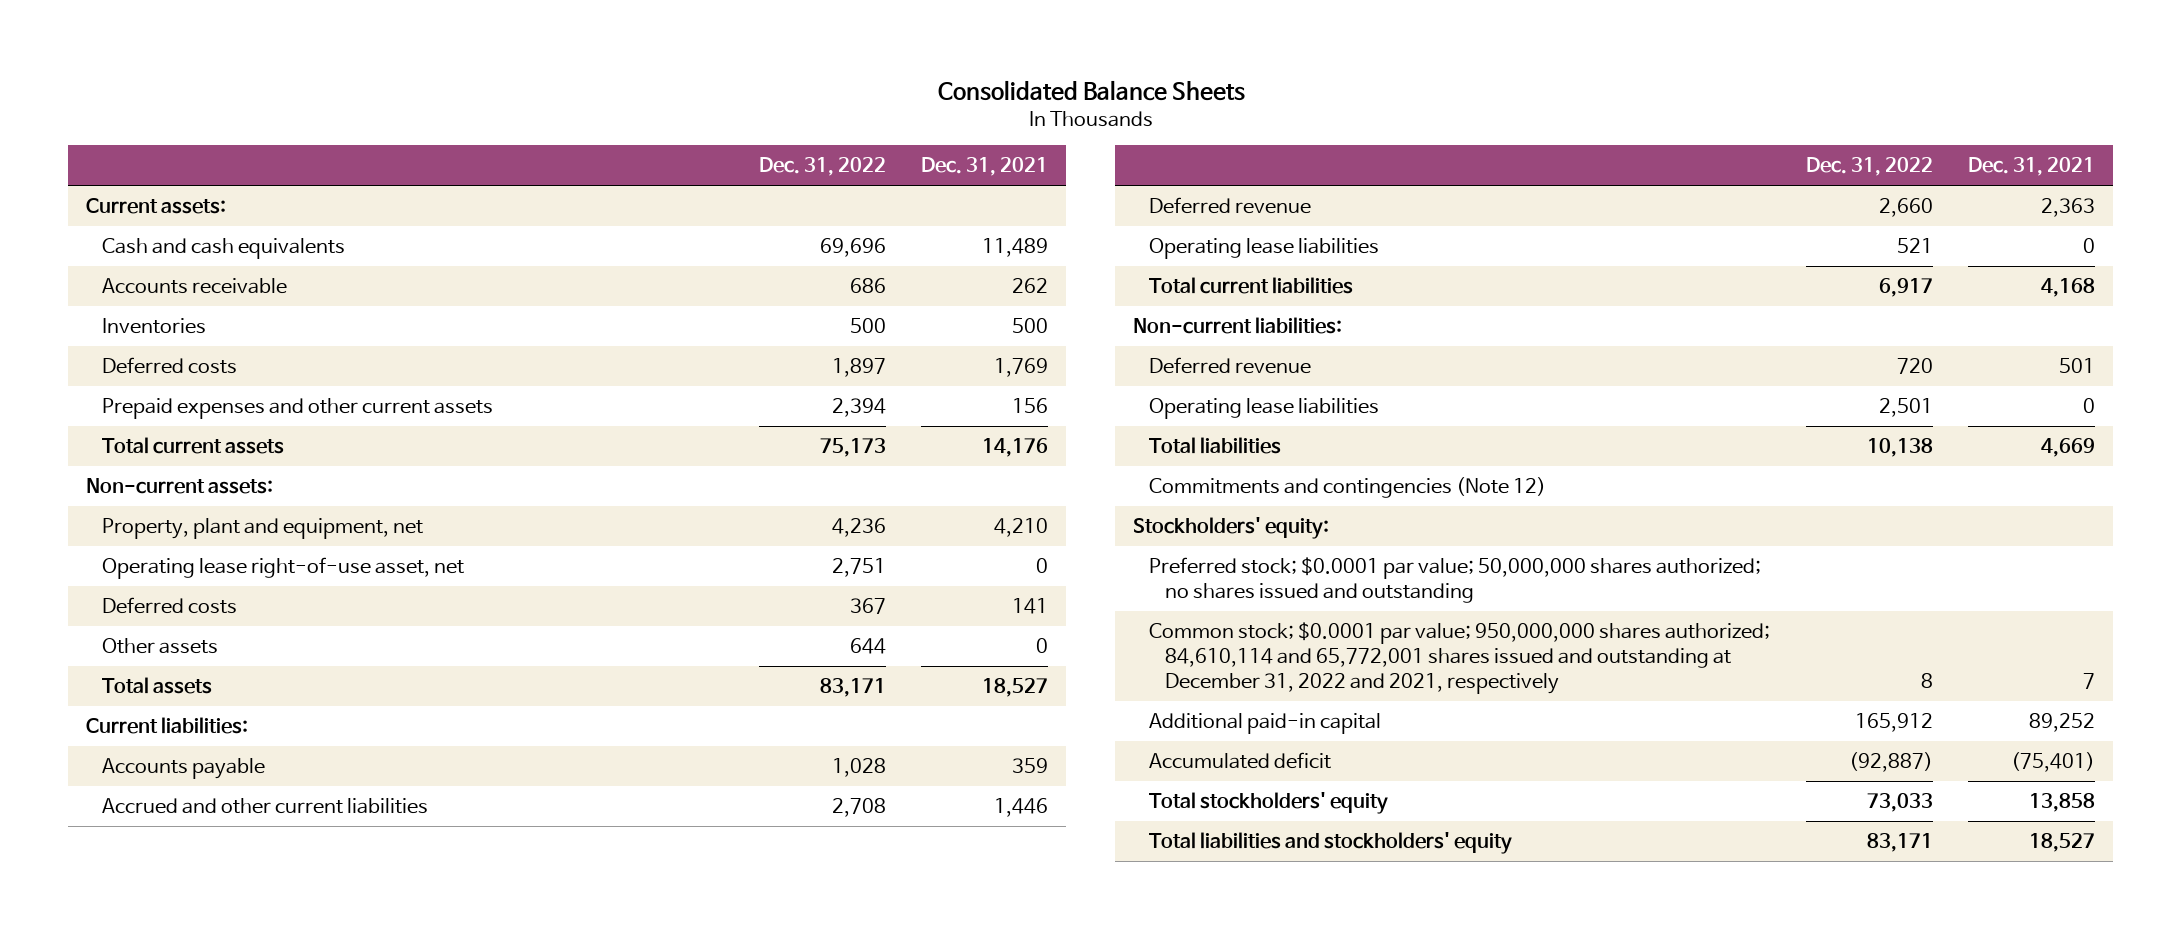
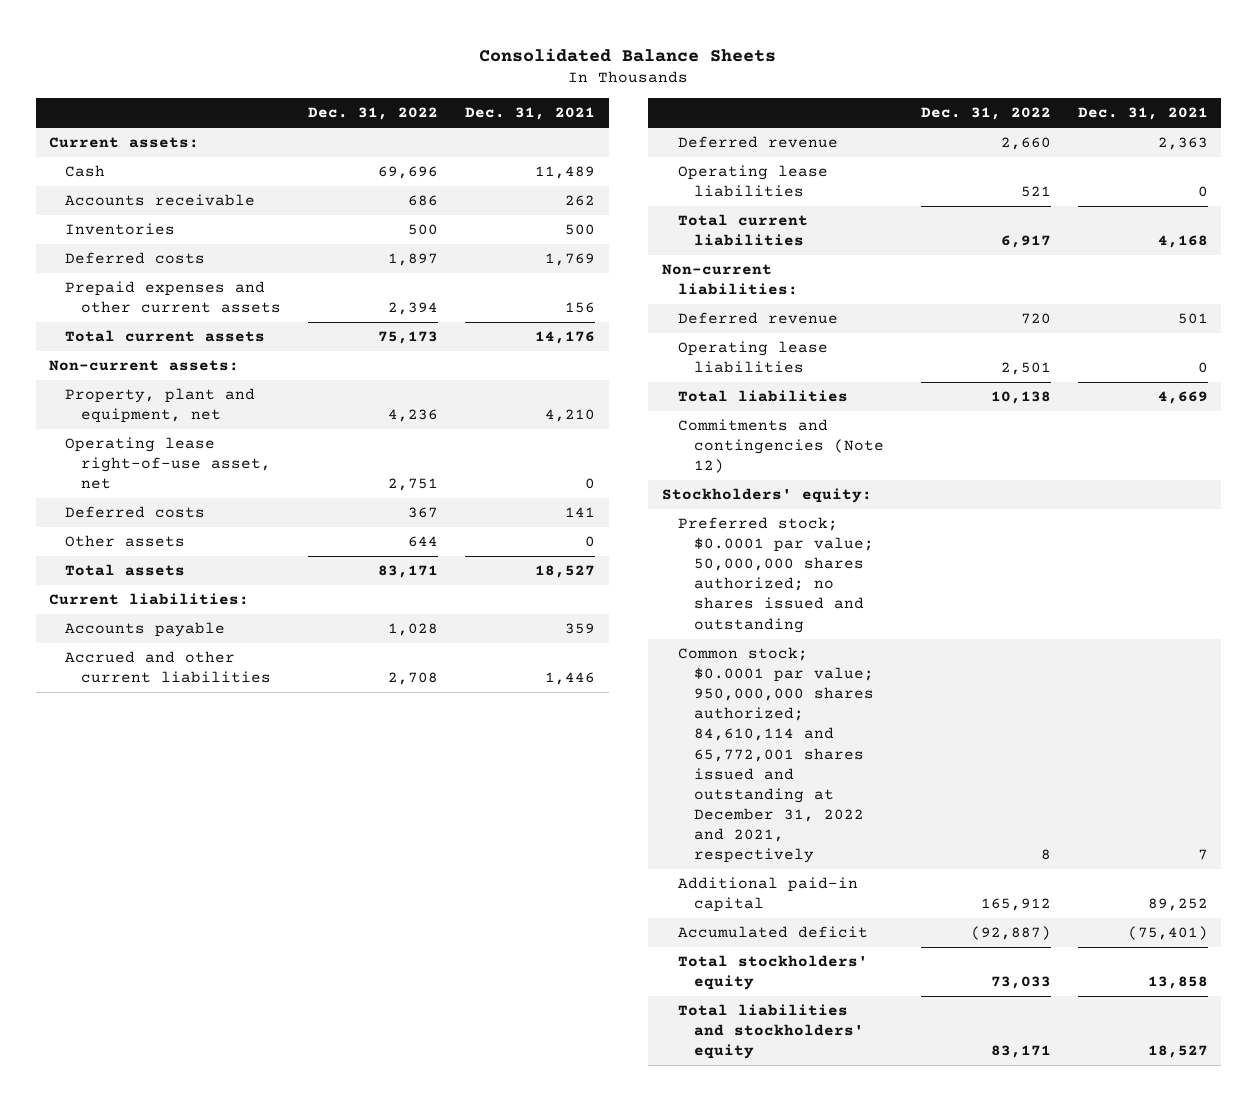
- Cash and cash equivalents | 69,696 | 11,489
+ Cash | 69,696 | 11,489

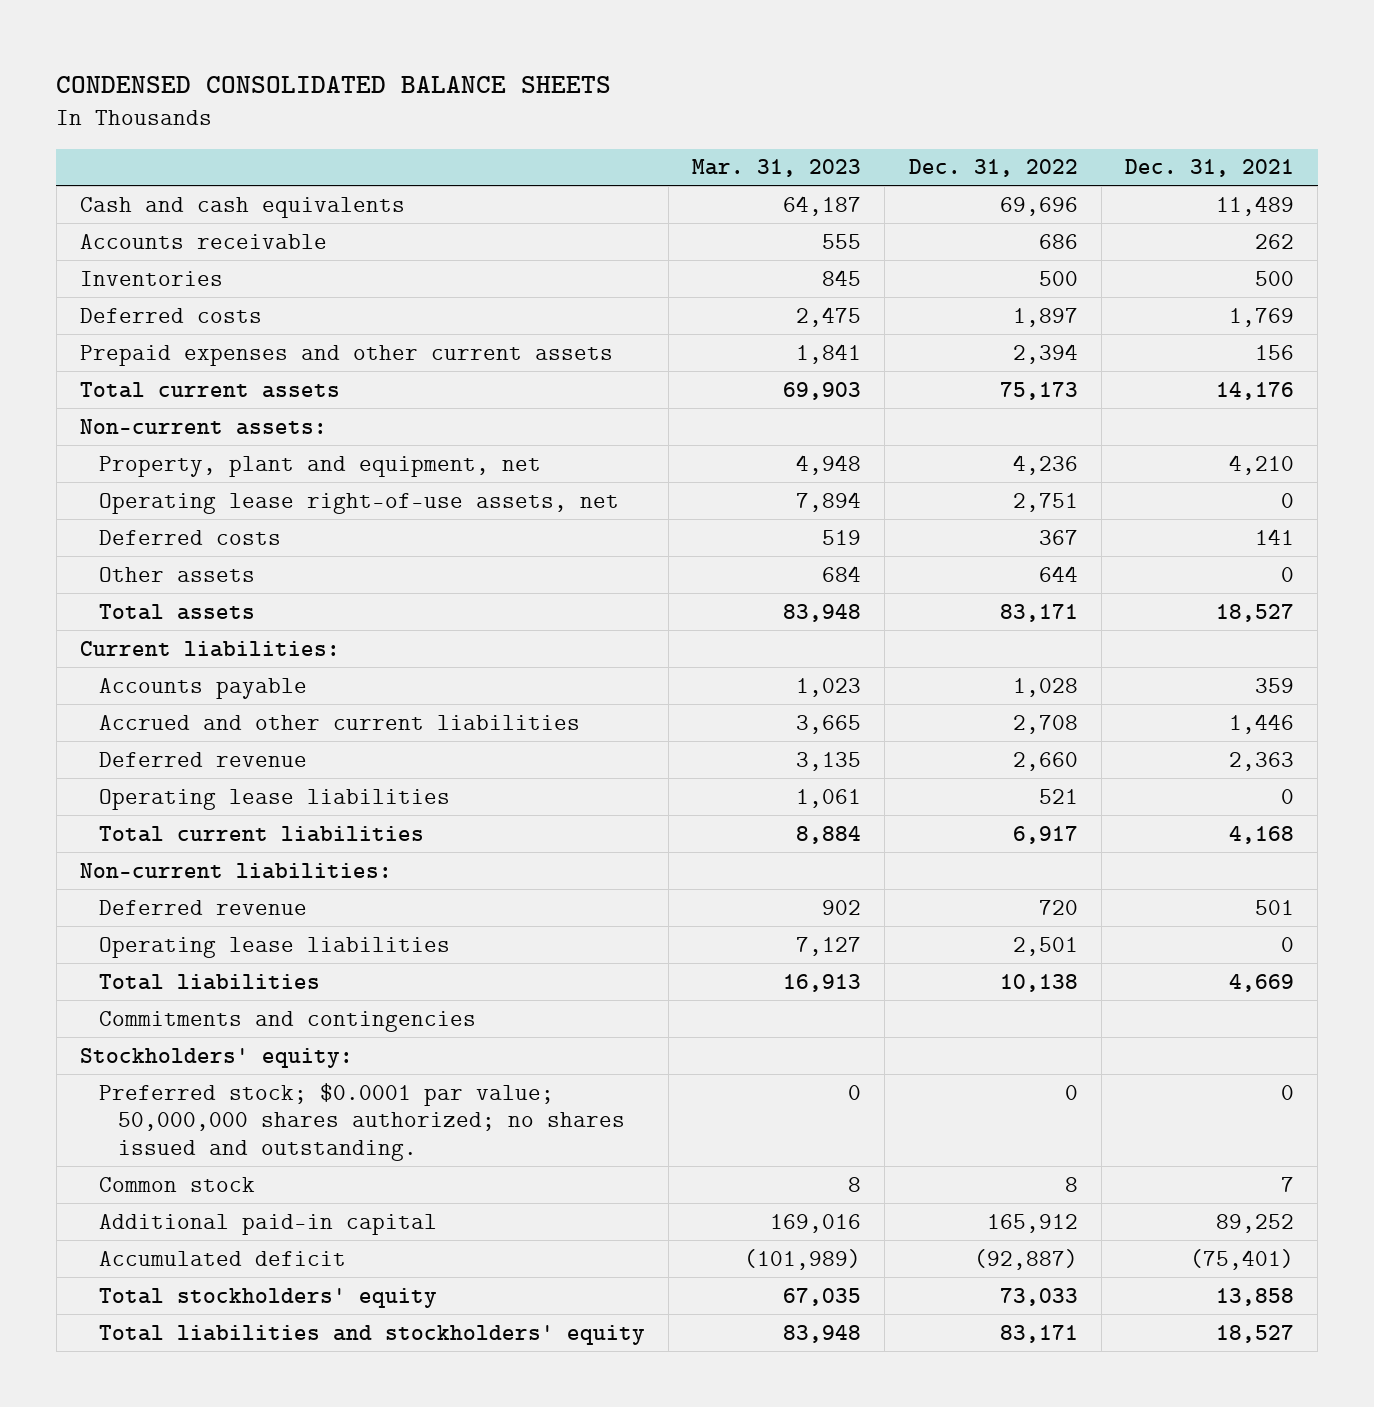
- Consolidated Balance Sheets
+ CONDENSED CONSOLIDATED BALANCE SHEETS
- | Dec. 31, 2022 | Dec. 31, 2021
+ | Mar. 31, 2023 | Dec. 31, 2022 | Dec. 31, 2021
- Current assets:
- Cash | 69,696 | 11,489
+ Cash and cash equivalents | 64,187 | 69,696 | 11,489
- Operating lease right-of-use asset, net | 2,751 | 0
+ Operating lease right-of-use assets, net | 7,894 | 2,751 | 0
- Commitments and contingencies (Note 12)
+ Commitments and contingencies
- Preferred stock; $0.0001 par value; 50,000,000 shares authorized; no shares issued and outstanding
- Common stock; $0.0001 par value; 950,000,000 shares authorized; 84,610,114 and 65,772,001 shares issued and outstanding at December 31, 2022 and 2021, respectively | 8 | 7
+ Preferred stock; $0.0001 par value; 50,000,000 shares authorized; no shares issued and outstanding. | 0 | 0 | 0
+ Common stock | 8 | 8 | 7

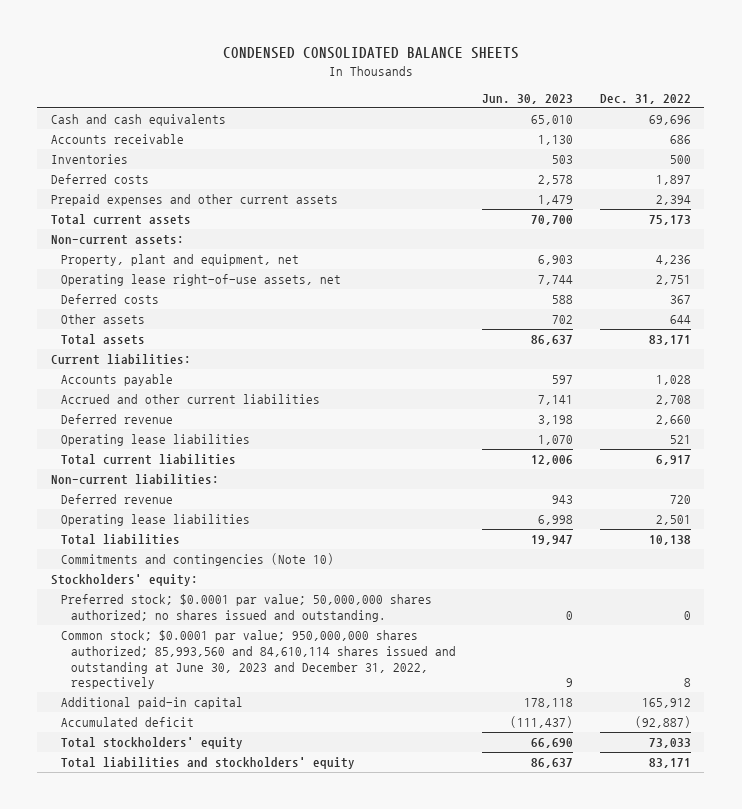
- | Mar. 31, 2023 | Dec. 31, 2022 | Dec. 31, 2021
+ | Jun. 30, 2023 | Dec. 31, 2022
- Commitments and contingencies
+ Commitments and contingencies (Note 10)
- Common stock | 8 | 8 | 7
+ Common stock; $0.0001 par value; 950,000,000 shares authorized; 85,993,560 and 84,610,114 shares issued and outstanding at June 30, 2023 and December 31, 2022, respectively | 9 | 8

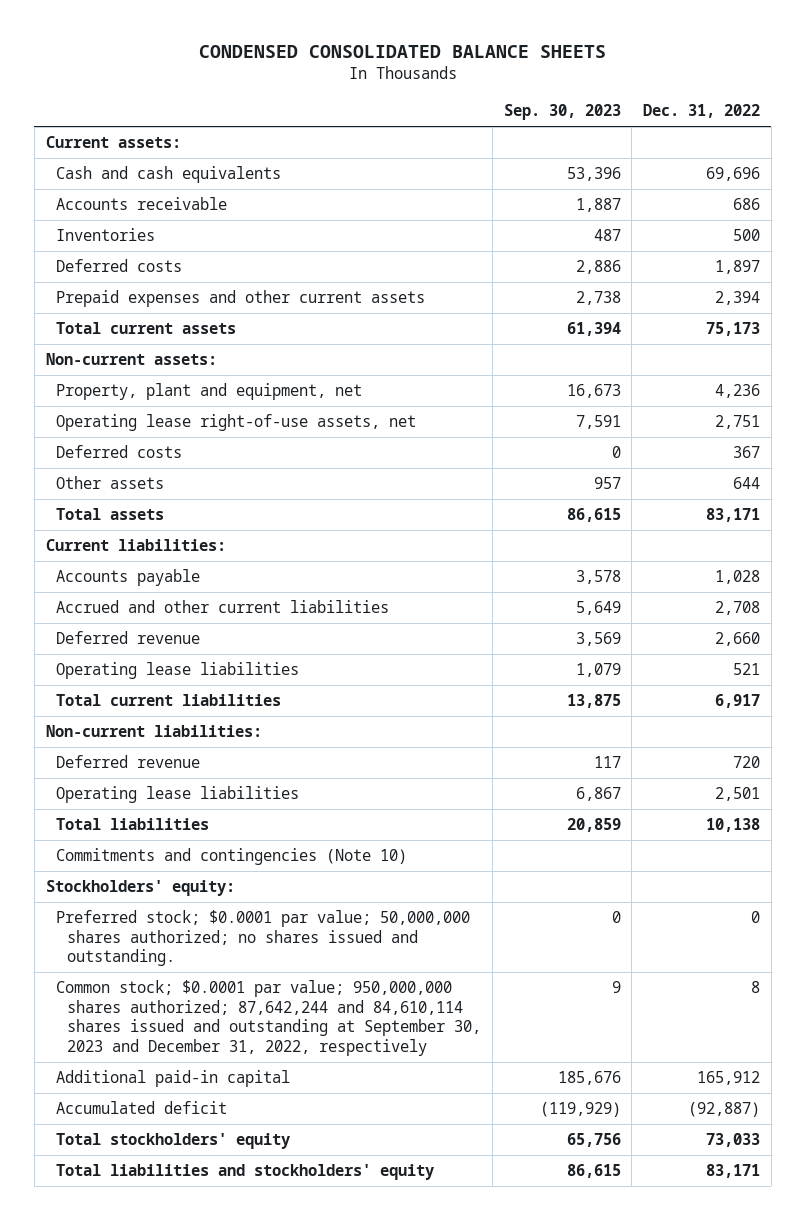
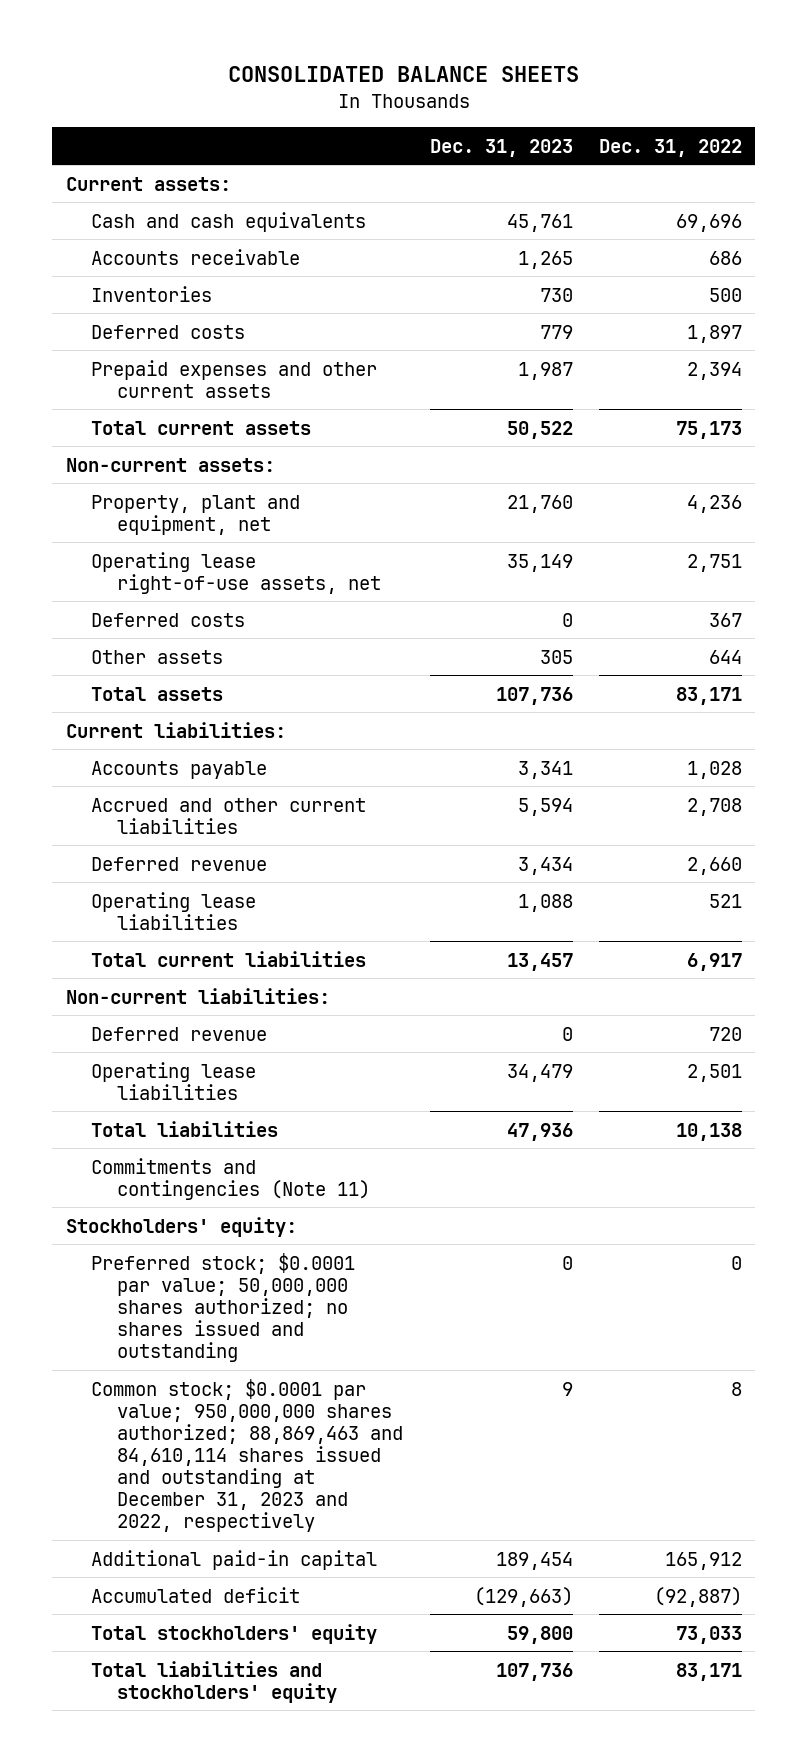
- CONDENSED CONSOLIDATED BALANCE SHEETS
+ CONSOLIDATED BALANCE SHEETS
- | Sep. 30, 2023 | Dec. 31, 2022
+ | Dec. 31, 2023 | Dec. 31, 2022
- Commitments and contingencies (Note 10)
+ Commitments and contingencies (Note 11)
- Preferred stock; $0.0001 par value; 50,000,000 shares authorized; no shares issued and outstanding. | 0 | 0
- Common stock; $0.0001 par value; 950,000,000 shares authorized; 87,642,244 and 84,610,114 shares issued and outstanding at September 30, 2023 and December 31, 2022, respectively | 9 | 8
+ Preferred stock; $0.0001 par value; 50,000,000 shares authorized; no shares issued and outstanding | 0 | 0
+ Common stock; $0.0001 par value; 950,000,000 shares authorized; 88,869,463 and 84,610,114 shares issued and outstanding at December 31, 2023 and 2022, respectively | 9 | 8

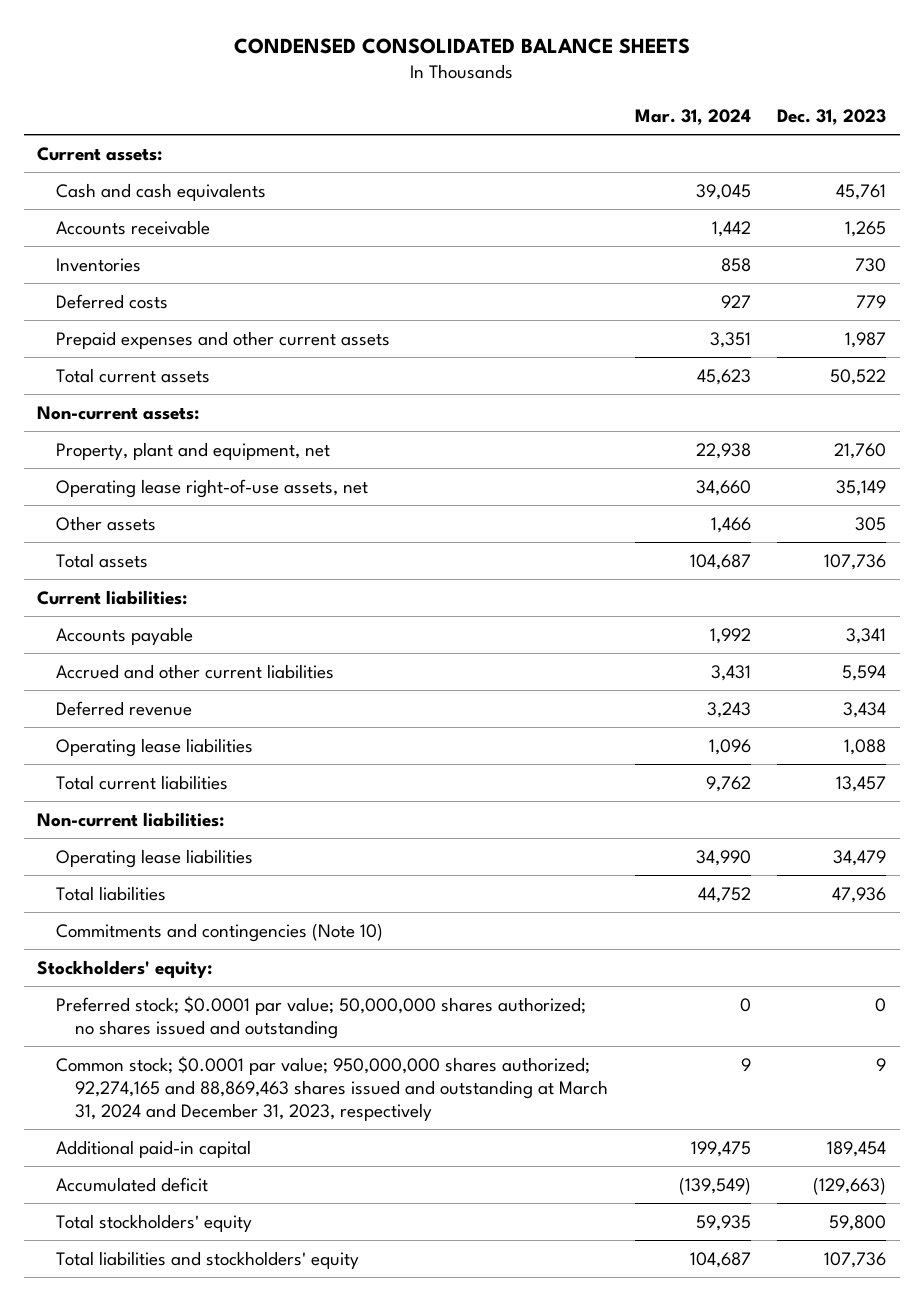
- CONSOLIDATED BALANCE SHEETS
+ CONDENSED CONSOLIDATED BALANCE SHEETS
- | Dec. 31, 2023 | Dec. 31, 2022
+ | Mar. 31, 2024 | Dec. 31, 2023
- Deferred costs | 0 | 367
- Deferred revenue | 0 | 720
- Commitments and contingencies (Note 11)
+ Commitments and contingencies (Note 10)
- Common stock; $0.0001 par value; 950,000,000 shares authorized; 88,869,463 and 84,610,114 shares issued and outstanding at December 31, 2023 and 2022, respectively | 9 | 8
+ Common stock; $0.0001 par value; 950,000,000 shares authorized; 92,274,165 and 88,869,463 shares issued and outstanding at March 31, 2024 and December 31, 2023, respectively | 9 | 9

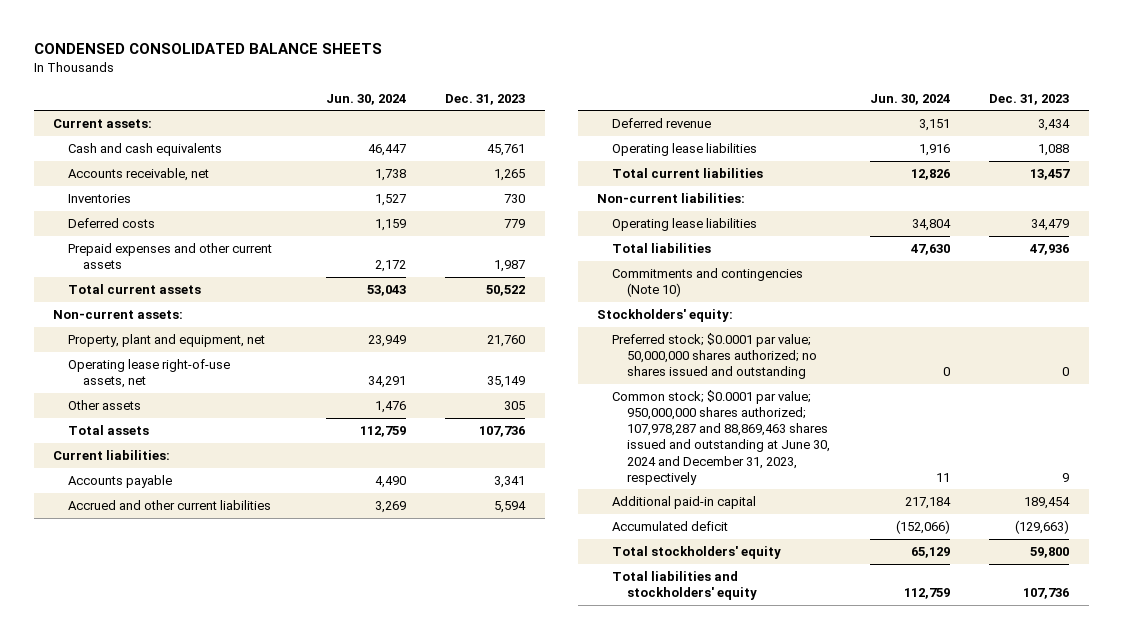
- | Mar. 31, 2024 | Dec. 31, 2023
+ | Jun. 30, 2024 | Dec. 31, 2023
- Accounts receivable | 1,442 | 1,265
+ Accounts receivable, net | 1,738 | 1,265
- Common stock; $0.0001 par value; 950,000,000 shares authorized; 92,274,165 and 88,869,463 shares issued and outstanding at March 31, 2024 and December 31, 2023, respectively | 9 | 9
+ Common stock; $0.0001 par value; 950,000,000 shares authorized; 107,978,287 and 88,869,463 shares issued and outstanding at June 30, 2024 and December 31, 2023, respectively | 11 | 9

